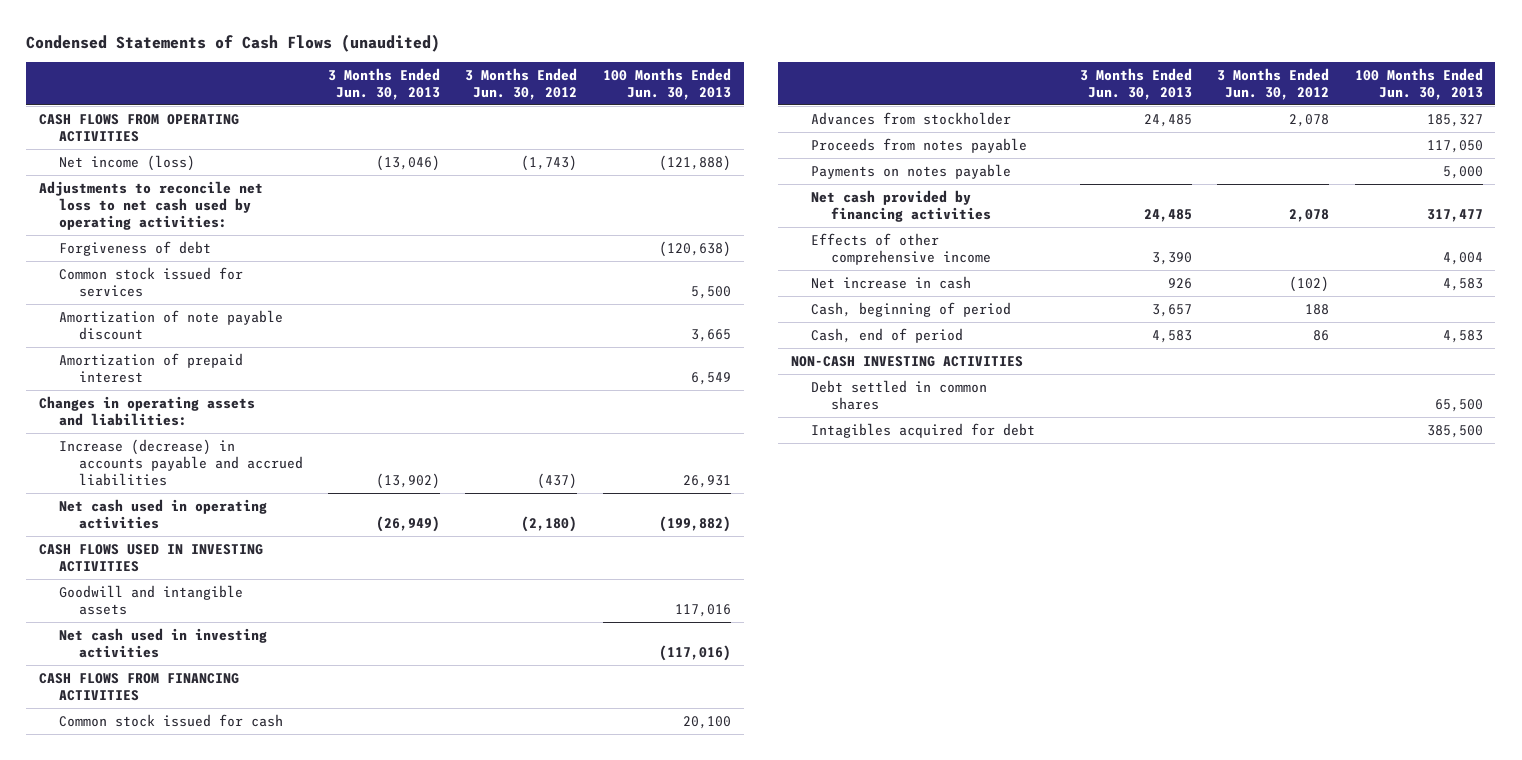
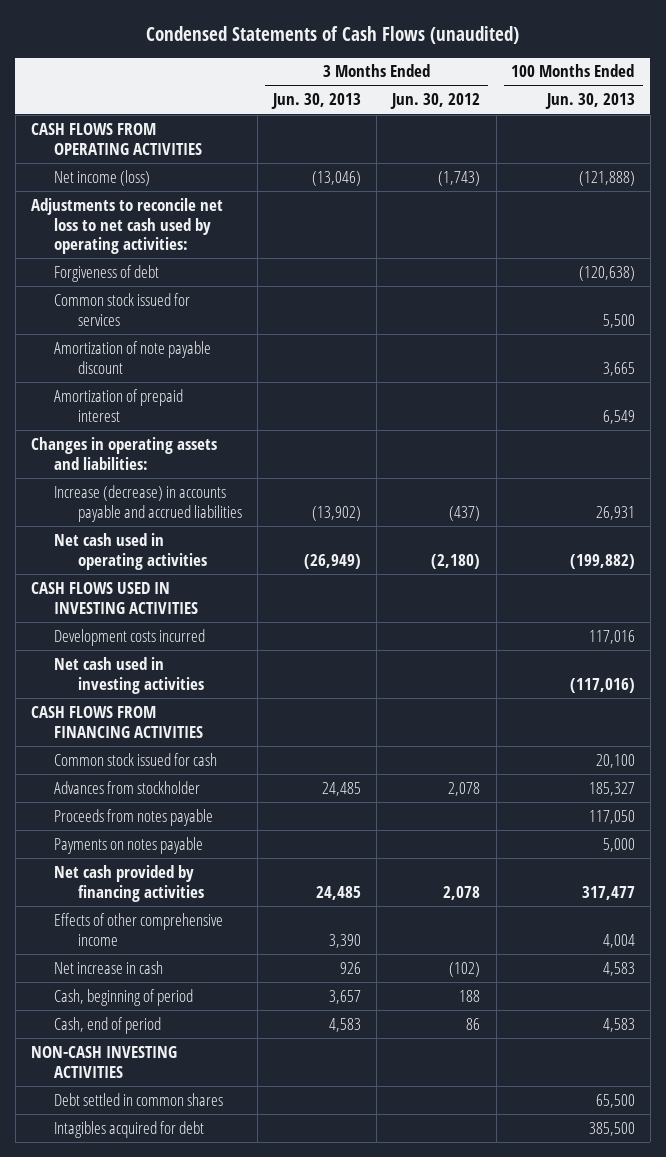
- Goodwill and intangible assets | | | 117,016
+ Development costs incurred | | | 117,016

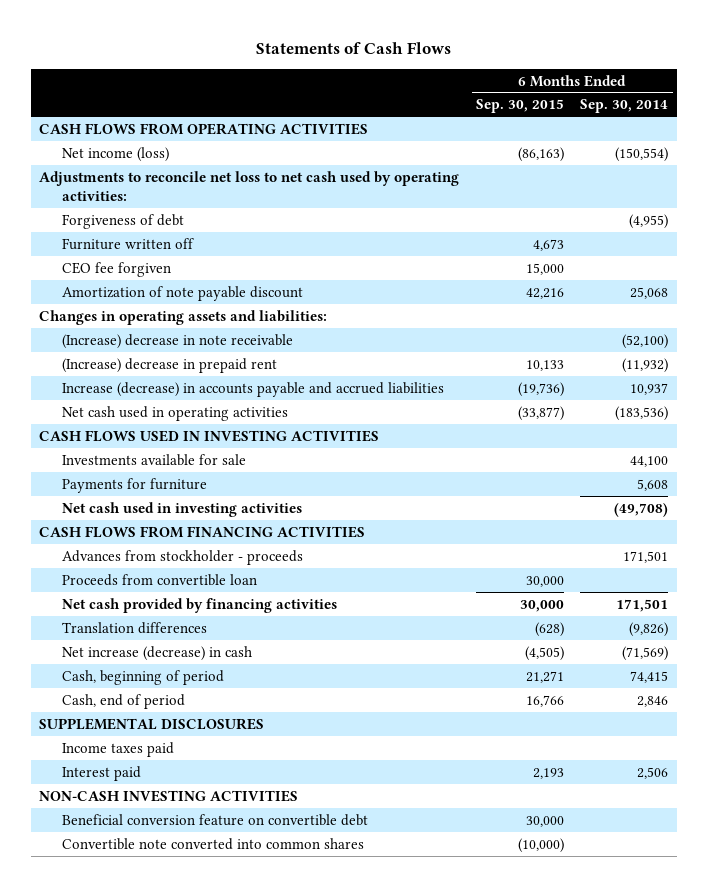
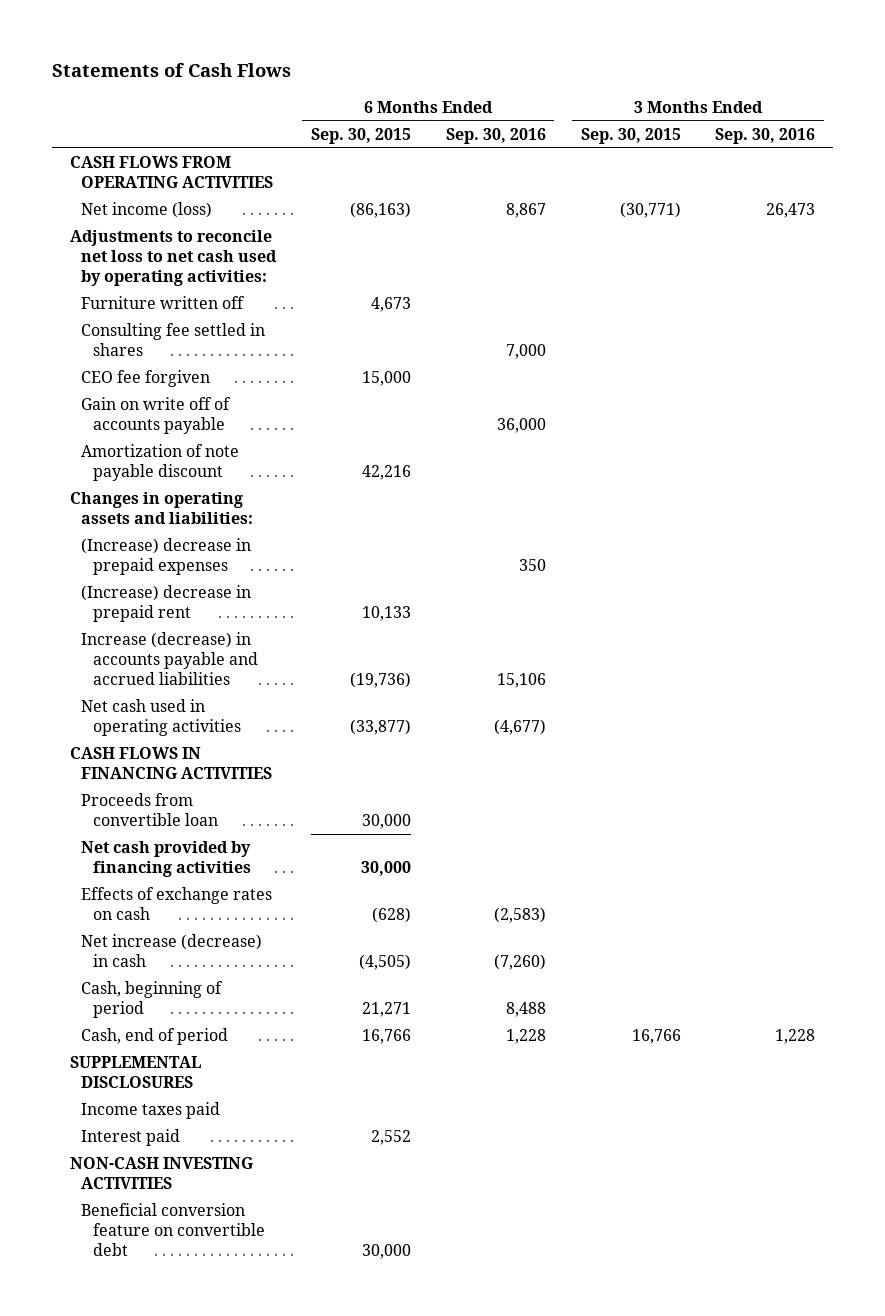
- | 6 Months Ended Sep. 30, 2015 | 6 Months Ended Sep. 30, 2014
+ | 6 Months Ended Sep. 30, 2015 | 6 Months Ended Sep. 30, 2016 | 3 Months Ended Sep. 30, 2015 | 3 Months Ended Sep. 30, 2016
- Forgiveness of debt | | (4,955)
+ Consulting fee settled in shares | | 7,000 | |
+ Gain on write off of accounts payable | | 36,000 | |
- (Increase) decrease in note receivable | | (52,100)
+ (Increase) decrease in prepaid expenses | | 350 | |
- CASH FLOWS USED IN INVESTING ACTIVITIES
- Investments available for sale | | 44,100
- Payments for furniture | | 5,608
- Net cash used in investing activities | | (49,708)
- CASH FLOWS FROM FINANCING ACTIVITIES
- Advances from stockholder - proceeds | | 171,501
+ CASH FLOWS IN FINANCING ACTIVITIES
- Translation differences | (628) | (9,826)
+ Effects of exchange rates on cash | (628) | (2,583) | |
- Interest paid | 2,193 | 2,506
+ Interest paid | 2,552 | | |
- Convertible note converted into common shares | (10,000) |

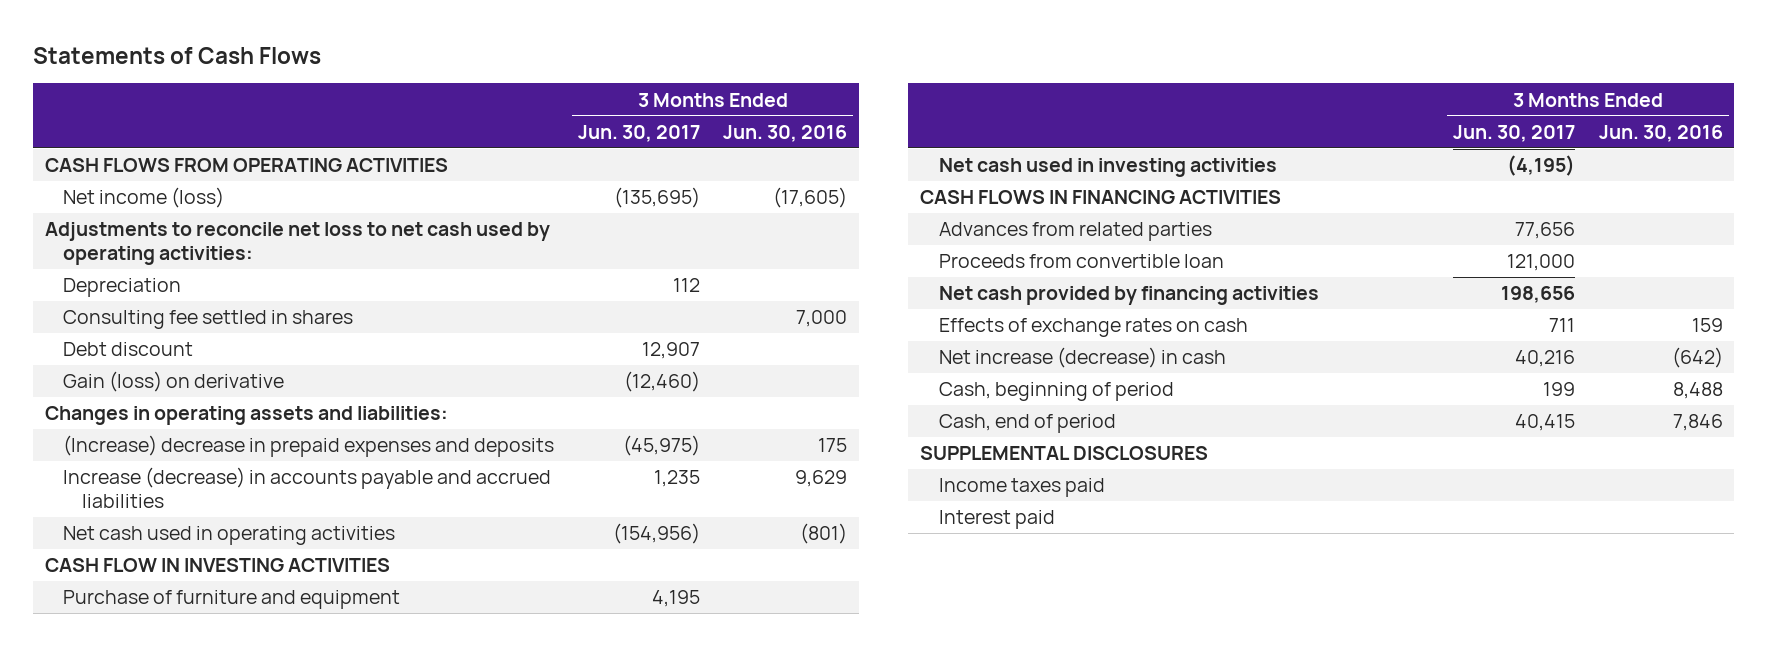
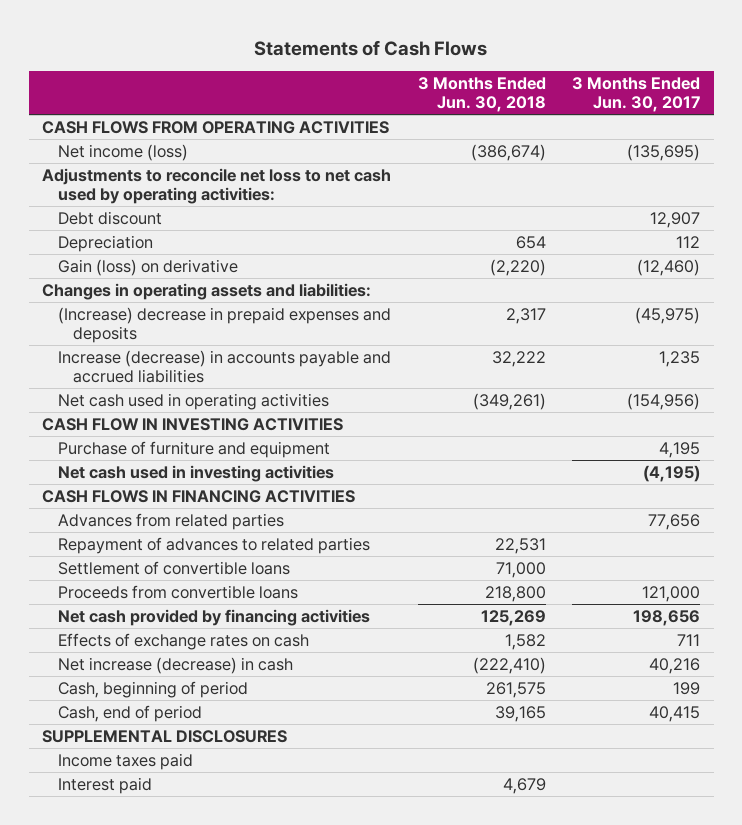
- | 3 Months Ended Jun. 30, 2017 | 3 Months Ended Jun. 30, 2016
+ | 3 Months Ended Jun. 30, 2018 | 3 Months Ended Jun. 30, 2017
- Consulting fee settled in shares | | 7,000
moved down: Depreciation | 654 | 112
- Proceeds from convertible loan | 121,000 |
+ Repayment of advances to related parties | 22,531 |
+ Settlement of convertible loans | 71,000 |
+ Proceeds from convertible loans | 218,800 | 121,000

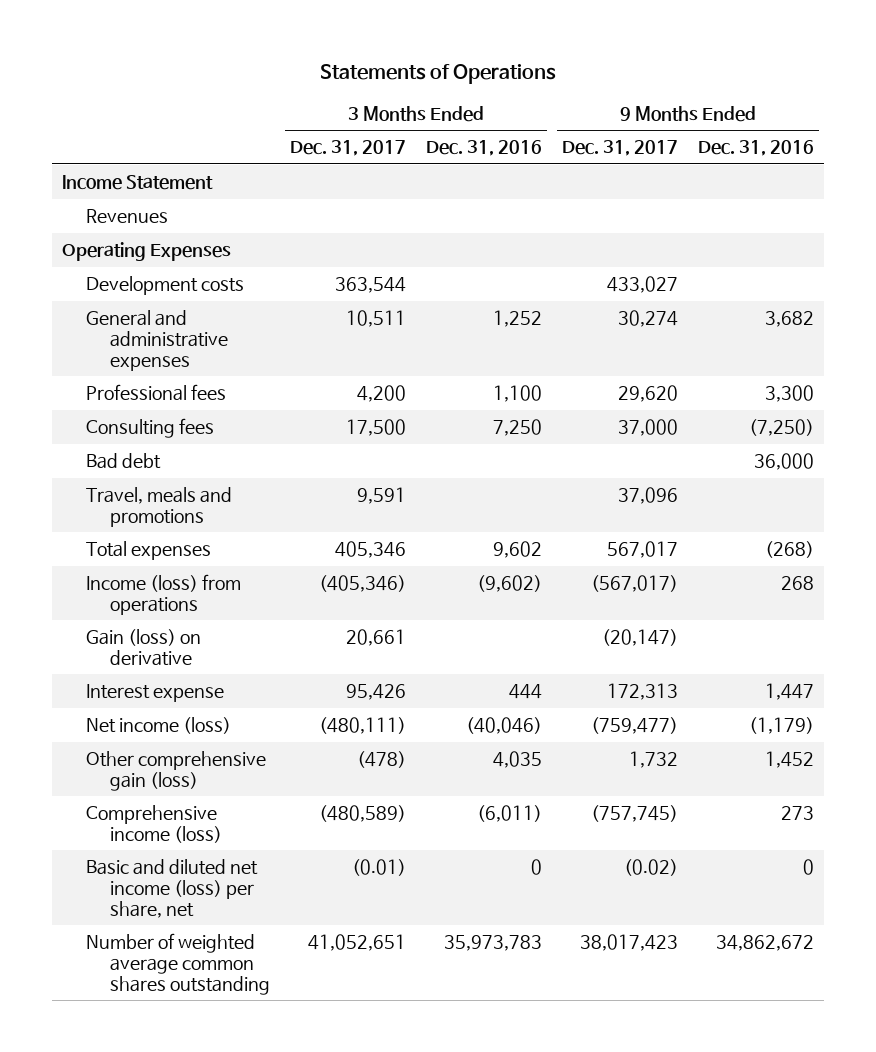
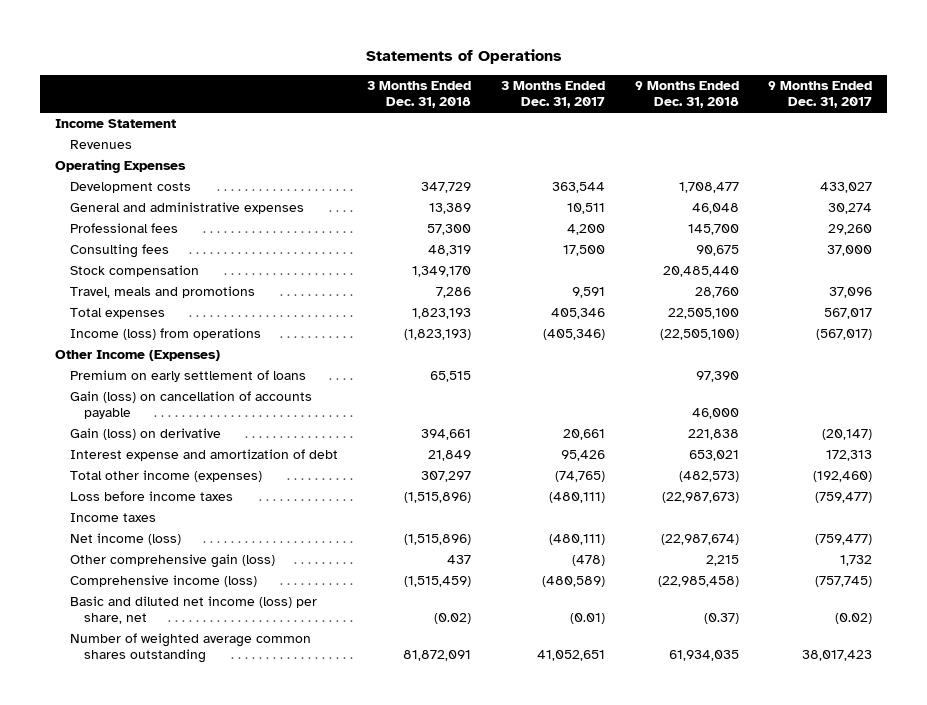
- | 3 Months Ended Dec. 31, 2017 | 3 Months Ended Dec. 31, 2016 | 9 Months Ended Dec. 31, 2017 | 9 Months Ended Dec. 31, 2016
+ | 3 Months Ended Dec. 31, 2018 | 3 Months Ended Dec. 31, 2017 | 9 Months Ended Dec. 31, 2018 | 9 Months Ended Dec. 31, 2017
- Professional fees | 4,200 | 1,100 | 29,620 | 3,300
+ Professional fees | 57,300 | 4,200 | 145,700 | 29,260
- Bad debt | | | | 36,000
+ Stock compensation | 1,349,170 | | 20,485,440 |
+ Other Income (Expenses)
+ Premium on early settlement of loans | 65,515 | | 97,390 |
+ Gain (loss) on cancellation of accounts payable | | | 46,000 |
- Interest expense | 95,426 | 444 | 172,313 | 1,447
+ Interest expense and amortization of debt | 21,849 | 95,426 | 653,021 | 172,313
+ Total other income (expenses) | 307,297 | (74,765) | (482,573) | (192,460)
+ Loss before income taxes | (1,515,896) | (480,111) | (22,987,673) | (759,477)
+ Income taxes

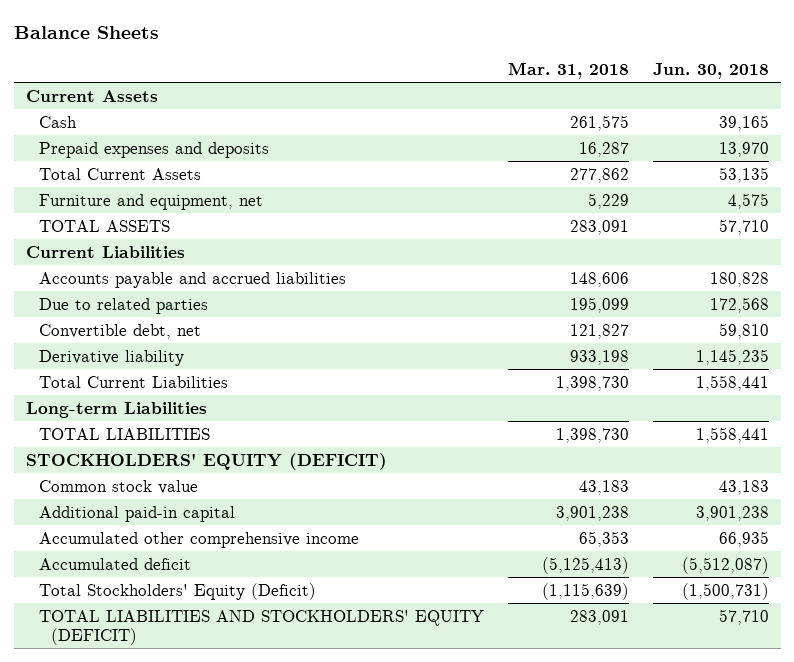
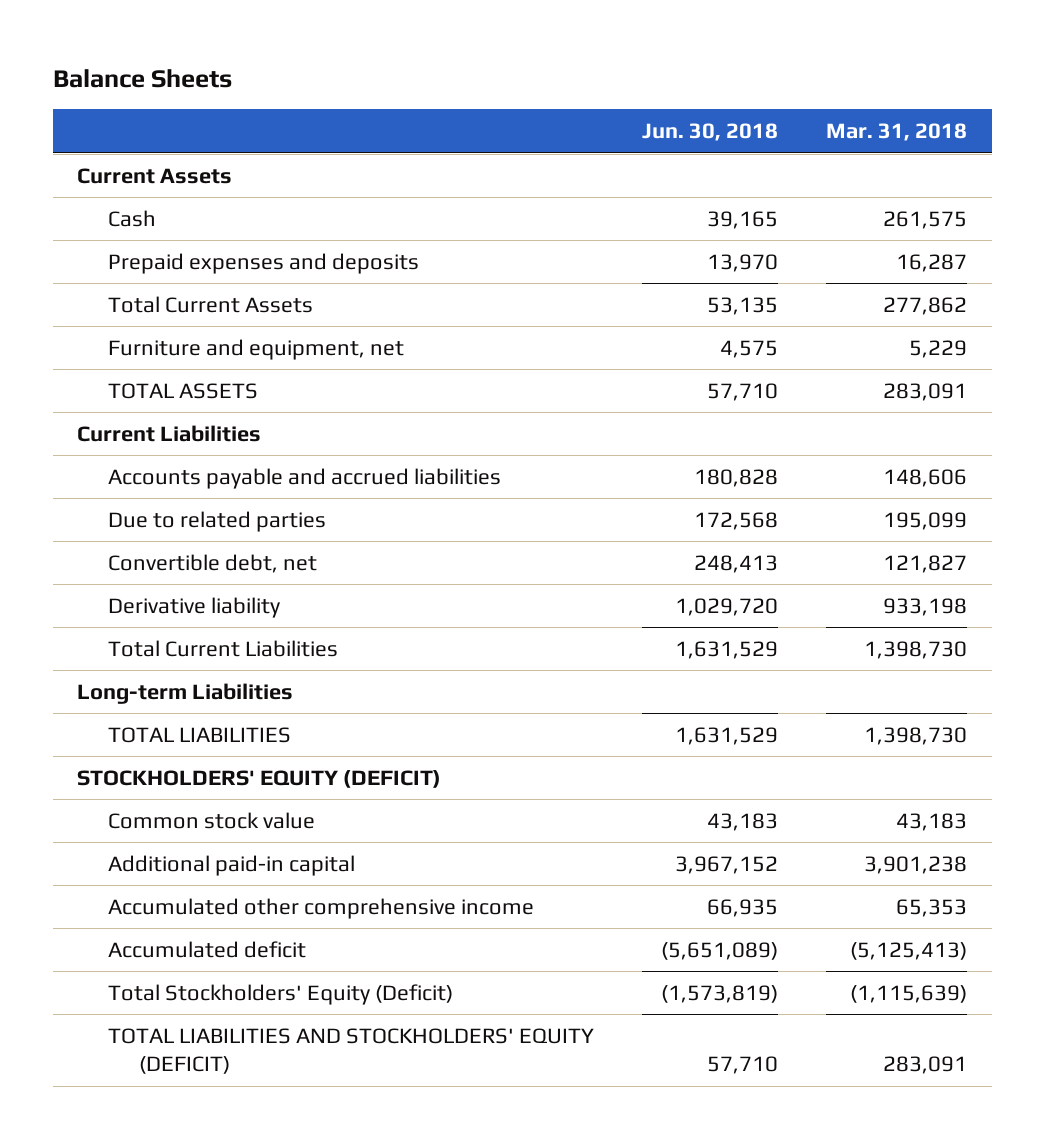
- | Mar. 31, 2018 | Jun. 30, 2018
+ | Jun. 30, 2018 | Mar. 31, 2018
- Convertible debt, net | 121,827 | 59,810
- Derivative liability | 933,198 | 1,145,235
- Total Current Liabilities | 1,398,730 | 1,558,441
+ Convertible debt, net | 248,413 | 121,827
+ Derivative liability | 1,029,720 | 933,198
+ Total Current Liabilities | 1,631,529 | 1,398,730
- TOTAL LIABILITIES | 1,398,730 | 1,558,441
+ TOTAL LIABILITIES | 1,631,529 | 1,398,730
- Additional paid-in capital | 3,901,238 | 3,901,238
+ Additional paid-in capital | 3,967,152 | 3,901,238
- Accumulated deficit | (5,125,413) | (5,512,087)
- Total Stockholders' Equity (Deficit) | (1,115,639) | (1,500,731)
+ Accumulated deficit | (5,651,089) | (5,125,413)
+ Total Stockholders' Equity (Deficit) | (1,573,819) | (1,115,639)

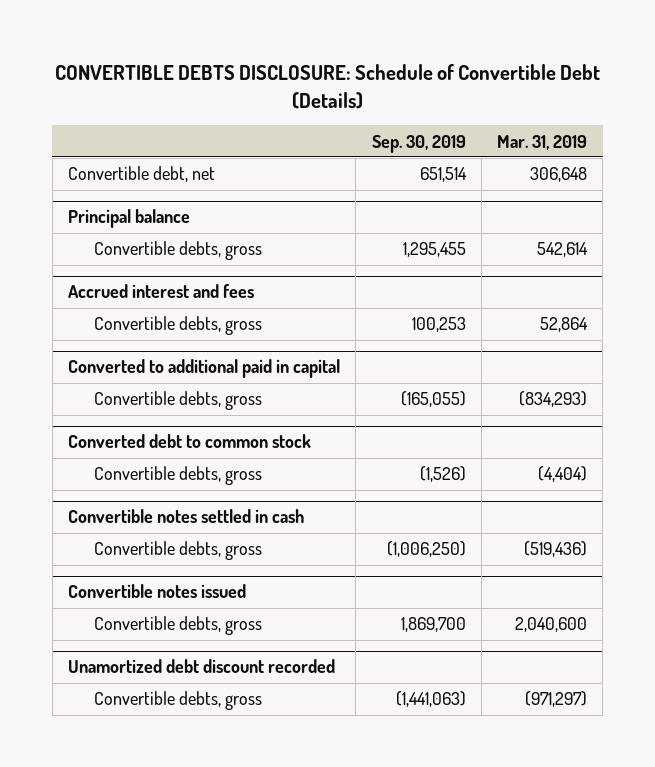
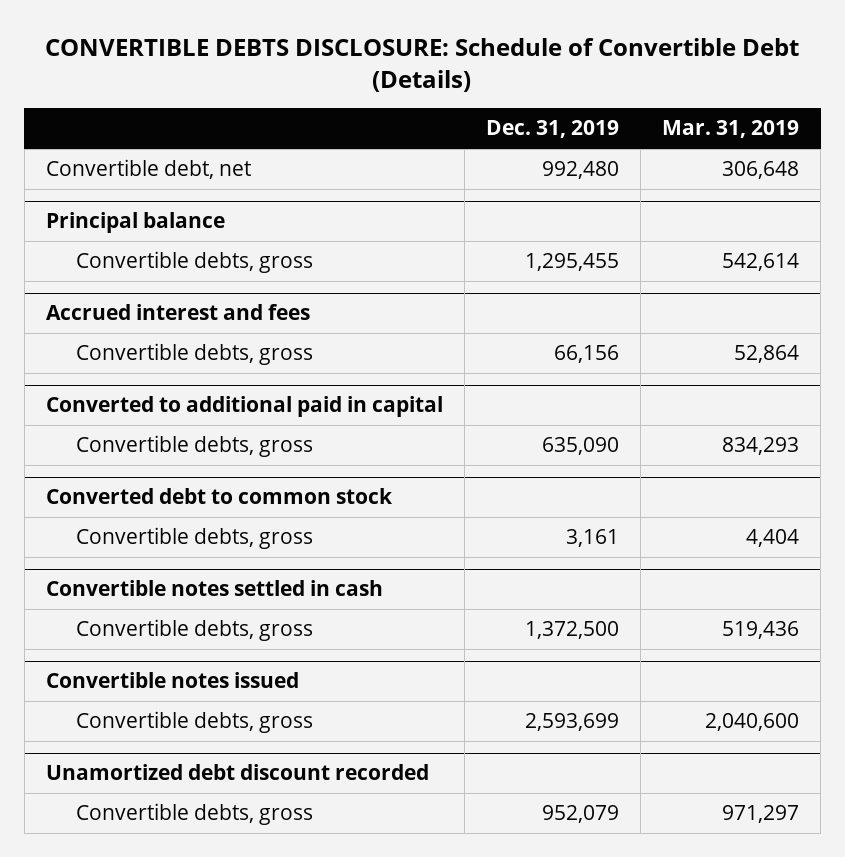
- | Sep. 30, 2019 | Mar. 31, 2019
+ | Dec. 31, 2019 | Mar. 31, 2019
@ Converted to additional paid in capital
- Convertible debts, gross | (165,055) | (834,293)
+ Convertible debts, gross | 635,090 | 834,293
@ Converted debt to common stock
- Convertible debts, gross | (1,526) | (4,404)
+ Convertible debts, gross | 3,161 | 4,404
@ Convertible notes settled in cash
- Convertible debts, gross | (1,006,250) | (519,436)
+ Convertible debts, gross | 1,372,500 | 519,436
@ Unamortized debt discount recorded
- Convertible debts, gross | (1,441,063) | (971,297)
+ Convertible debts, gross | 952,079 | 971,297

